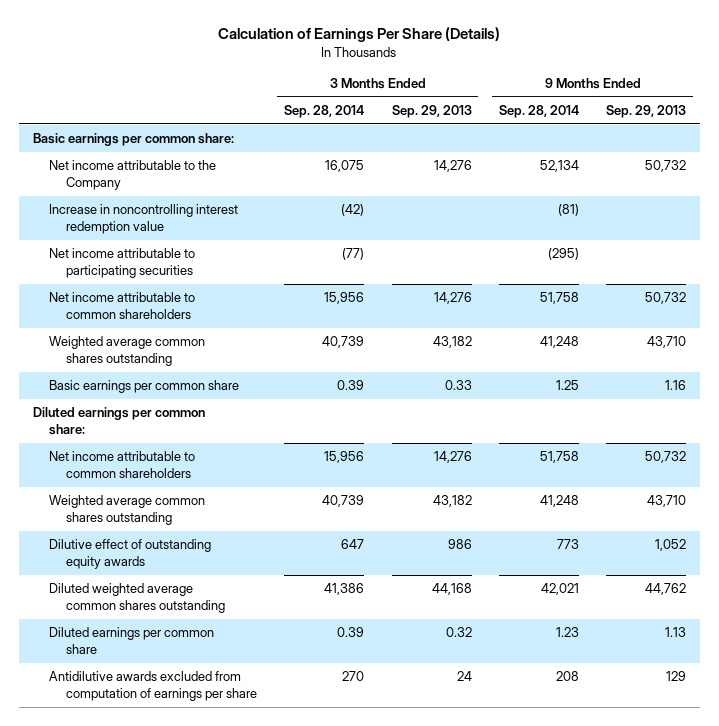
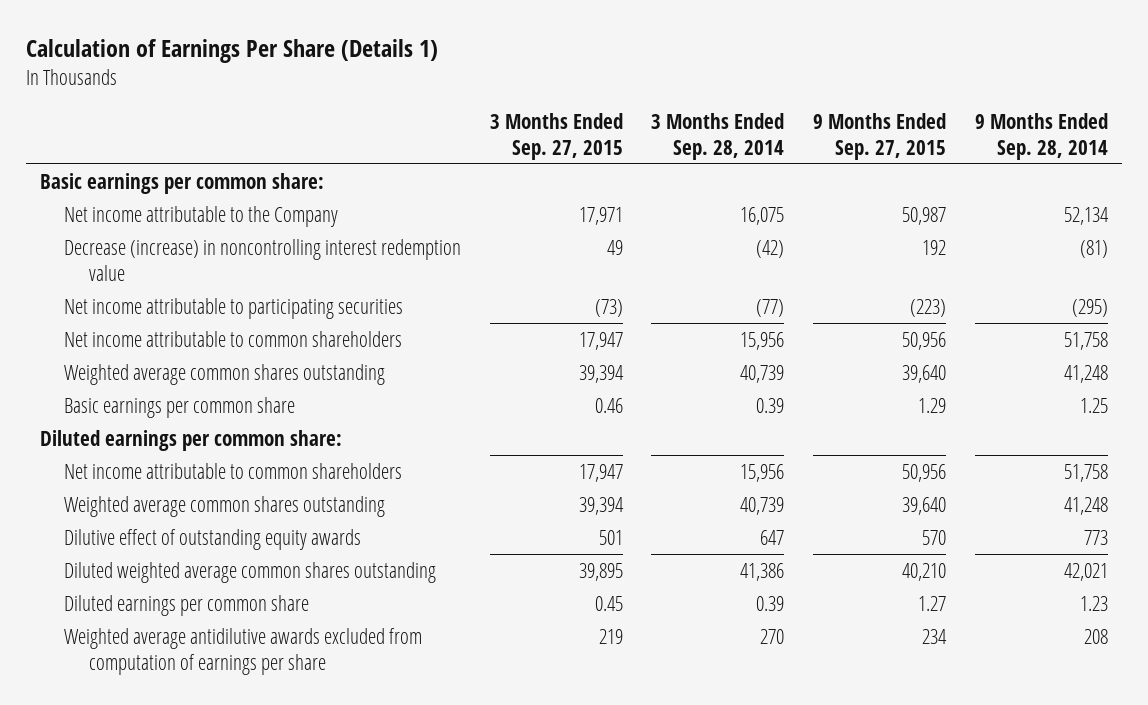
- Calculation of Earnings Per Share (Details)
+ Calculation of Earnings Per Share (Details 1)
- | 3 Months Ended Sep. 28, 2014 | 3 Months Ended Sep. 29, 2013 | 9 Months Ended Sep. 28, 2014 | 9 Months Ended Sep. 29, 2013
+ | 3 Months Ended Sep. 27, 2015 | 3 Months Ended Sep. 28, 2014 | 9 Months Ended Sep. 27, 2015 | 9 Months Ended Sep. 28, 2014
- Increase in noncontrolling interest redemption value | (42) | | (81) |
+ Decrease (increase) in noncontrolling interest redemption value | 49 | (42) | 192 | (81)
- Antidilutive awards excluded from computation of earnings per share | 270 | 24 | 208 | 129
+ Weighted average antidilutive awards excluded from computation of earnings per share | 219 | 270 | 234 | 208

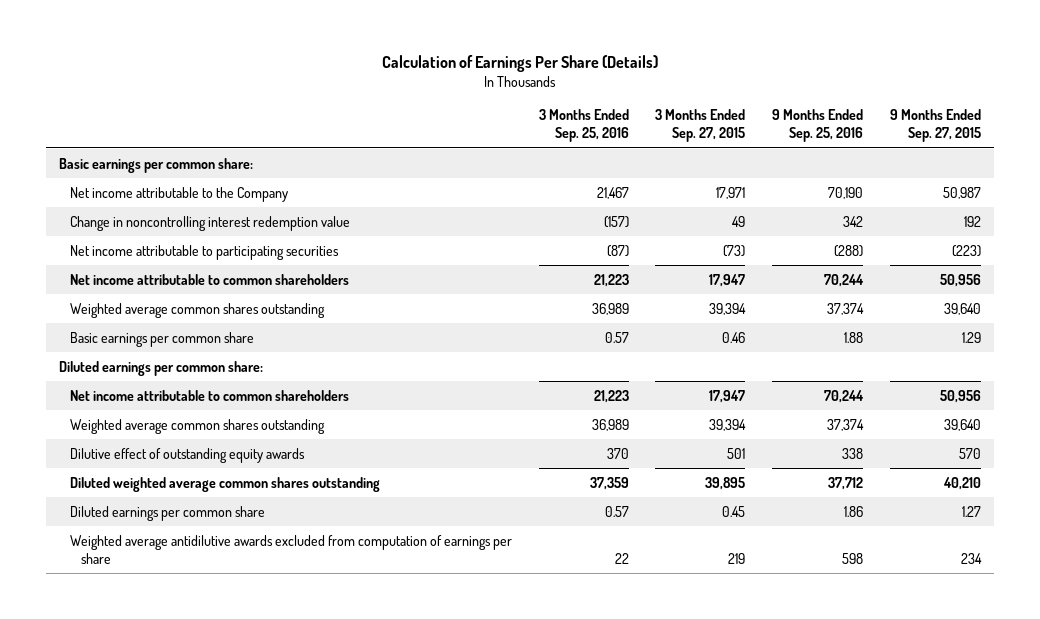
- Calculation of Earnings Per Share (Details 1)
+ Calculation of Earnings Per Share (Details)
- | 3 Months Ended Sep. 27, 2015 | 3 Months Ended Sep. 28, 2014 | 9 Months Ended Sep. 27, 2015 | 9 Months Ended Sep. 28, 2014
+ | 3 Months Ended Sep. 25, 2016 | 3 Months Ended Sep. 27, 2015 | 9 Months Ended Sep. 25, 2016 | 9 Months Ended Sep. 27, 2015
- Decrease (increase) in noncontrolling interest redemption value | 49 | (42) | 192 | (81)
+ Change in noncontrolling interest redemption value | (157) | 49 | 342 | 192

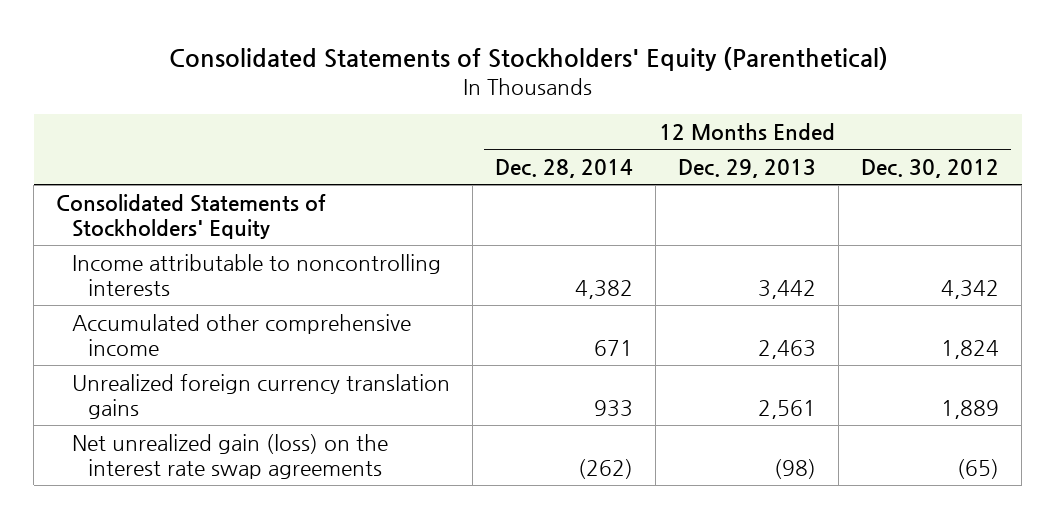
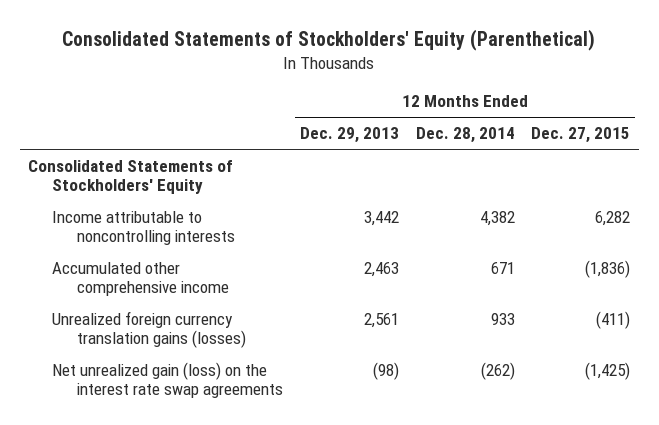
- | 12 Months Ended Dec. 28, 2014 | 12 Months Ended Dec. 29, 2013 | 12 Months Ended Dec. 30, 2012
+ | 12 Months Ended Dec. 29, 2013 | 12 Months Ended Dec. 28, 2014 | 12 Months Ended Dec. 27, 2015
- Unrealized foreign currency translation gains | 933 | 2,561 | 1,889
+ Unrealized foreign currency translation gains (losses) | 2,561 | 933 | (411)

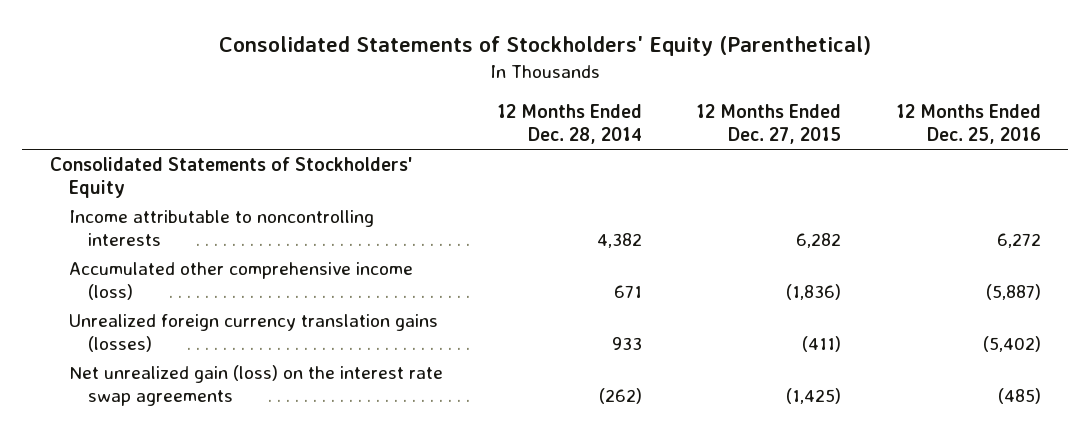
- | 12 Months Ended Dec. 29, 2013 | 12 Months Ended Dec. 28, 2014 | 12 Months Ended Dec. 27, 2015
+ | 12 Months Ended Dec. 28, 2014 | 12 Months Ended Dec. 27, 2015 | 12 Months Ended Dec. 25, 2016
- Accumulated other comprehensive income | 2,463 | 671 | (1,836)
+ Accumulated other comprehensive income (loss) | 671 | (1,836) | (5,887)

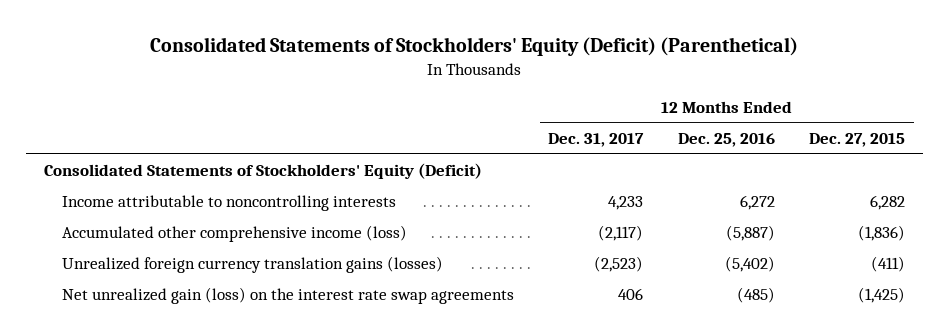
- Consolidated Statements of Stockholders' Equity (Parenthetical)
+ Consolidated Statements of Stockholders' Equity (Deficit) (Parenthetical)
- | 12 Months Ended Dec. 28, 2014 | 12 Months Ended Dec. 27, 2015 | 12 Months Ended Dec. 25, 2016
+ | 12 Months Ended Dec. 31, 2017 | 12 Months Ended Dec. 25, 2016 | 12 Months Ended Dec. 27, 2015
- Consolidated Statements of Stockholders' Equity
+ Consolidated Statements of Stockholders' Equity (Deficit)

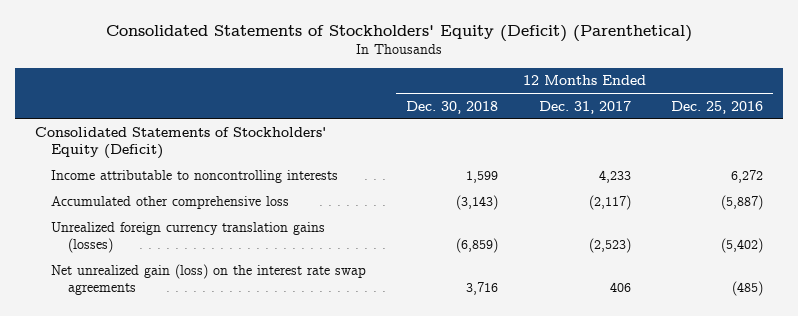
- | 12 Months Ended Dec. 31, 2017 | 12 Months Ended Dec. 25, 2016 | 12 Months Ended Dec. 27, 2015
+ | 12 Months Ended Dec. 30, 2018 | 12 Months Ended Dec. 31, 2017 | 12 Months Ended Dec. 25, 2016
- Accumulated other comprehensive income (loss) | (2,117) | (5,887) | (1,836)
+ Accumulated other comprehensive loss | (3,143) | (2,117) | (5,887)

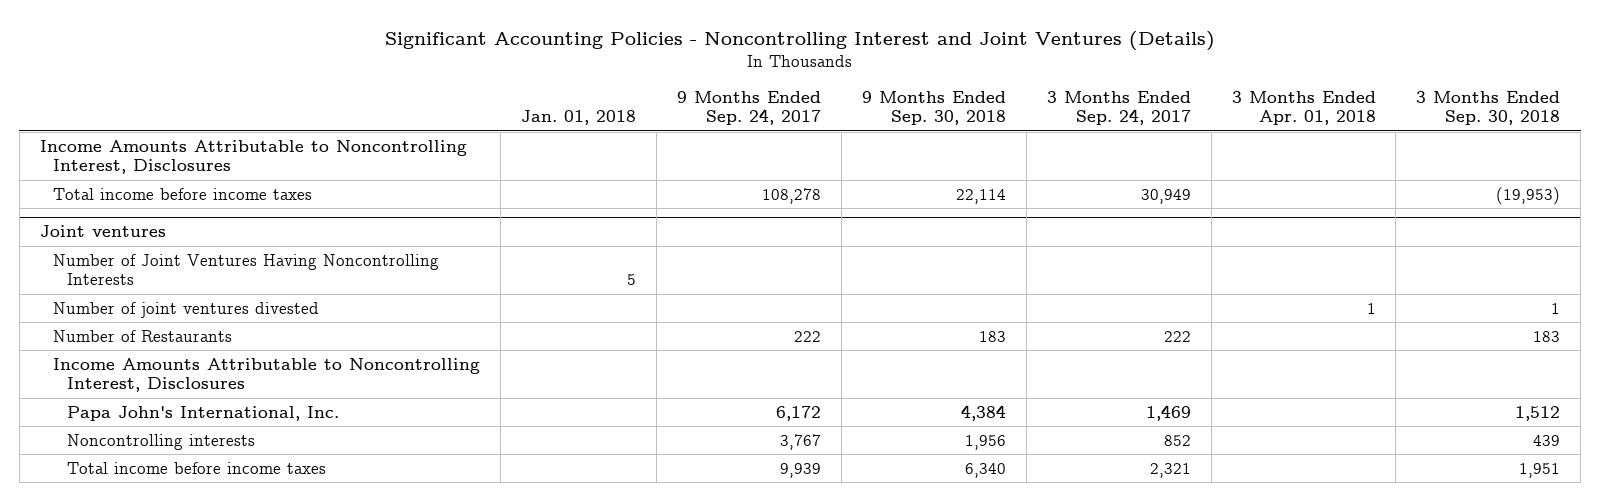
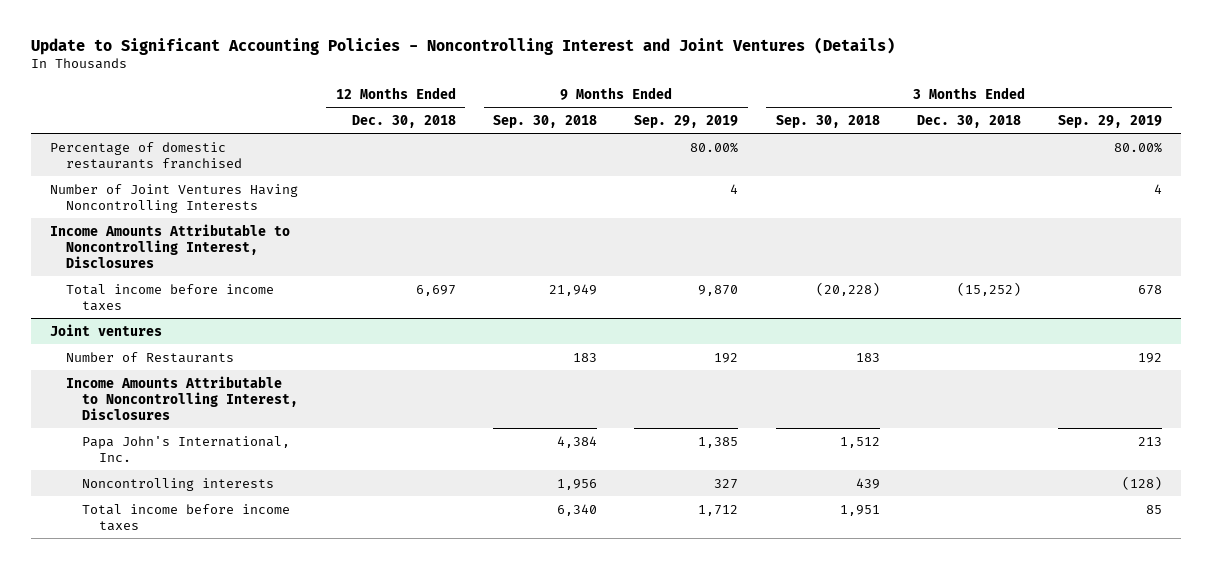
- Significant Accounting Policies - Noncontrolling Interest and Joint Ventures (Details)
+ Update to Significant Accounting Policies - Noncontrolling Interest and Joint Ventures (Details)
- | Jan. 01, 2018 | 9 Months Ended Sep. 24, 2017 | 9 Months Ended Sep. 30, 2018 | 3 Months Ended Sep. 24, 2017 | 3 Months Ended Apr. 01, 2018 | 3 Months Ended Sep. 30, 2018
+ | 12 Months Ended Dec. 30, 2018 | 9 Months Ended Sep. 30, 2018 | 9 Months Ended Sep. 29, 2019 | 3 Months Ended Sep. 30, 2018 | 3 Months Ended Dec. 30, 2018 | 3 Months Ended Sep. 29, 2019
+ Percentage of domestic restaurants franchised | | | 80.00% | | | 80.00%
+ Number of Joint Ventures Having Noncontrolling Interests | | | 4 | | | 4
- Total income before income taxes | | 108,278 | 22,114 | 30,949 | | (19,953)
+ Total income before income taxes | 6,697 | 21,949 | 9,870 | (20,228) | (15,252) | 678
@ Joint ventures
- Number of Joint Ventures Having Noncontrolling Interests | 5 | | | | |
- Number of joint ventures divested | | | | | 1 | 1

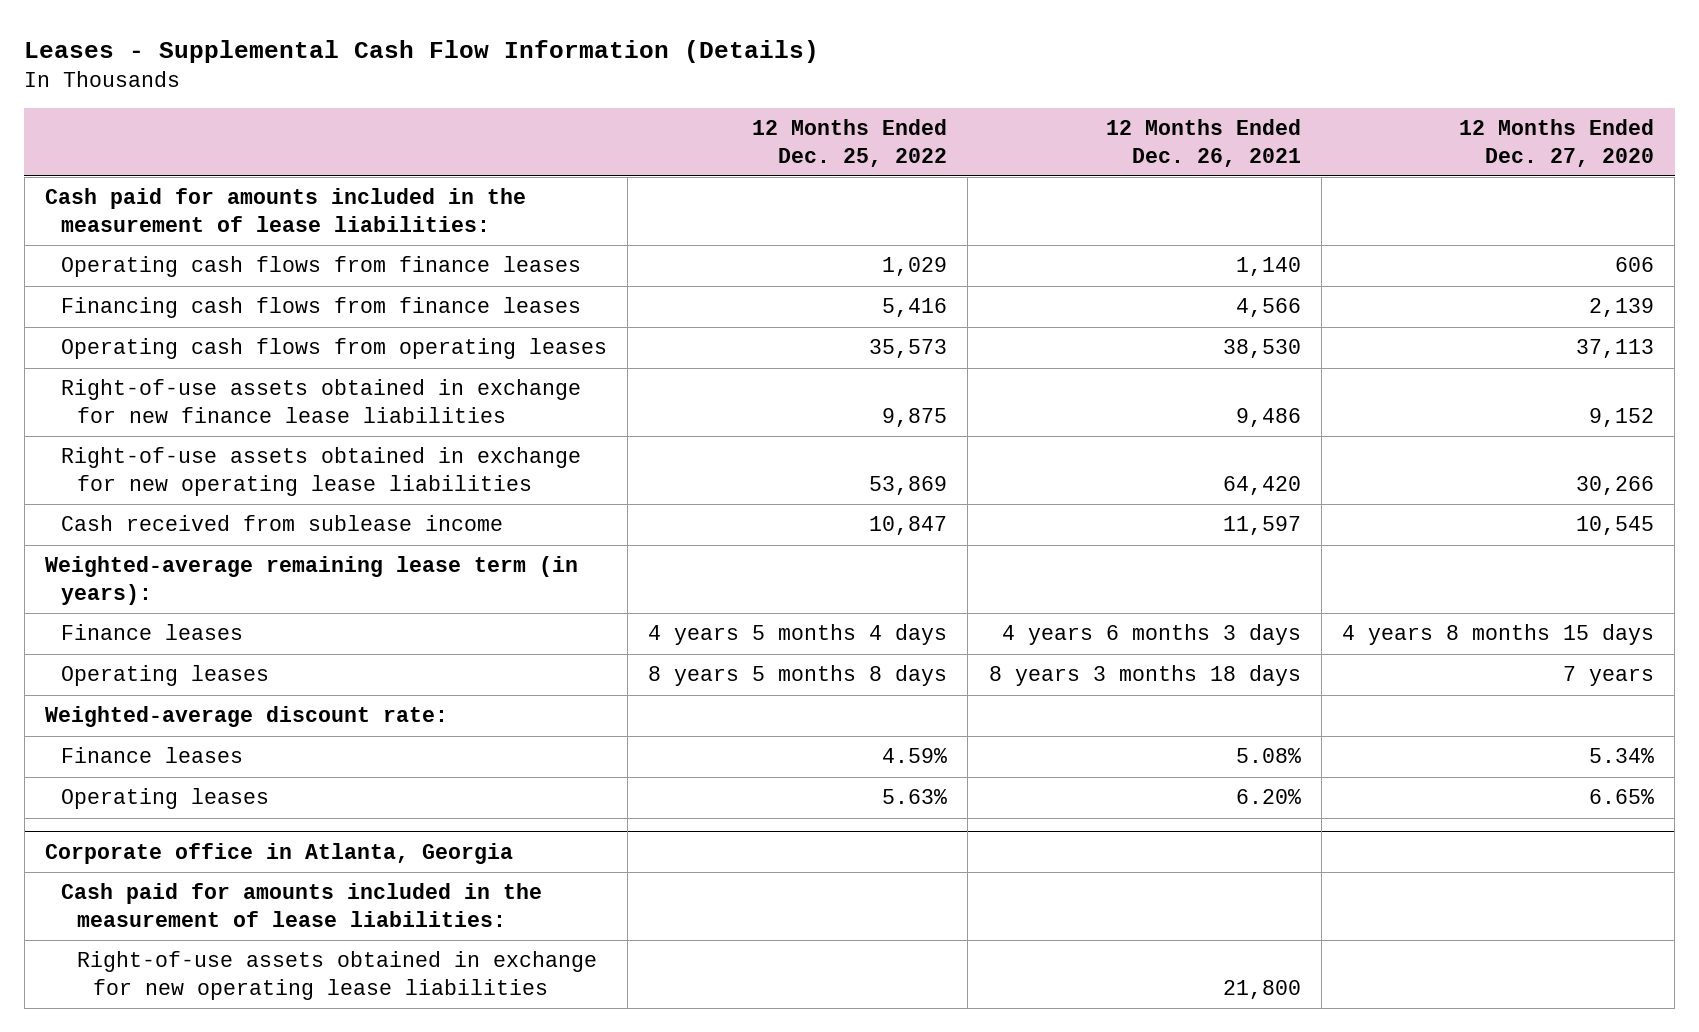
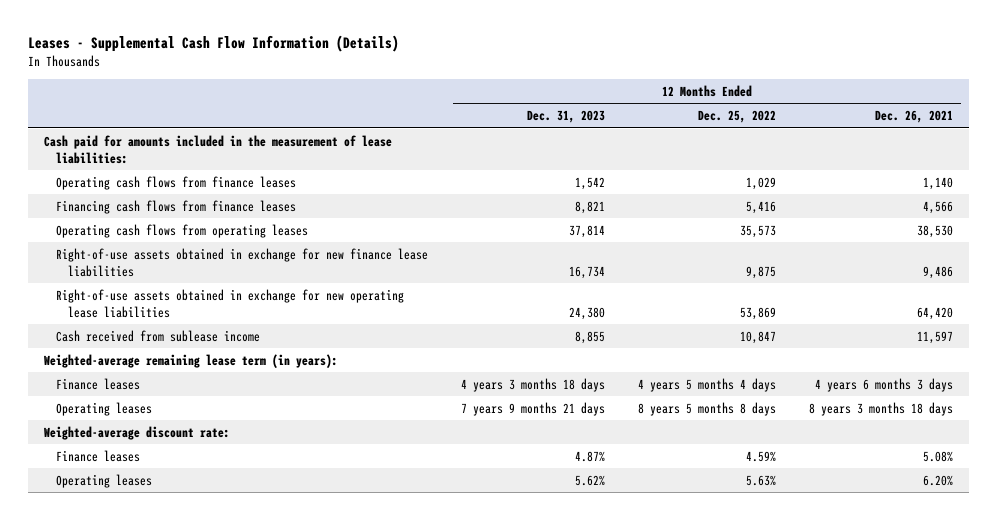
- | 12 Months Ended Dec. 25, 2022 | 12 Months Ended Dec. 26, 2021 | 12 Months Ended Dec. 27, 2020
+ | 12 Months Ended Dec. 31, 2023 | 12 Months Ended Dec. 25, 2022 | 12 Months Ended Dec. 26, 2021
- Corporate office in Atlanta, Georgia
- Cash paid for amounts included in the measurement of lease liabilities:
- Right-of-use assets obtained in exchange for new operating lease liabilities | | 21,800 |

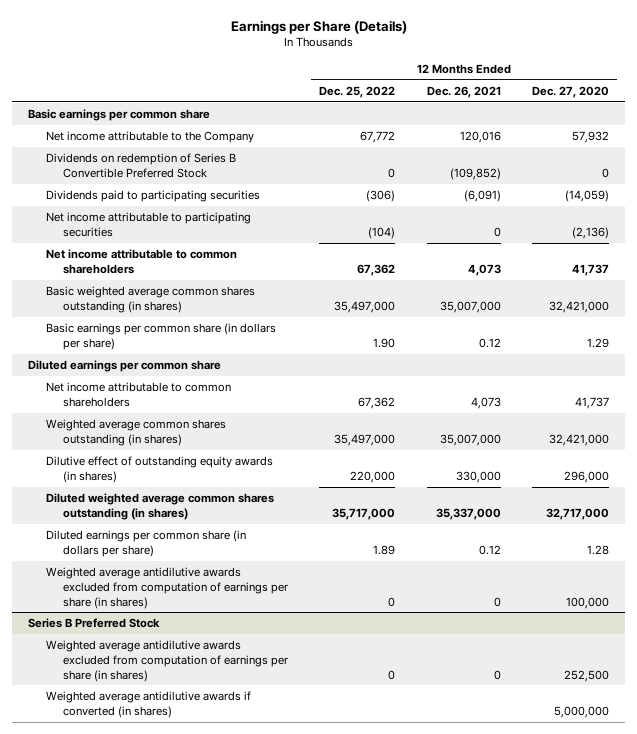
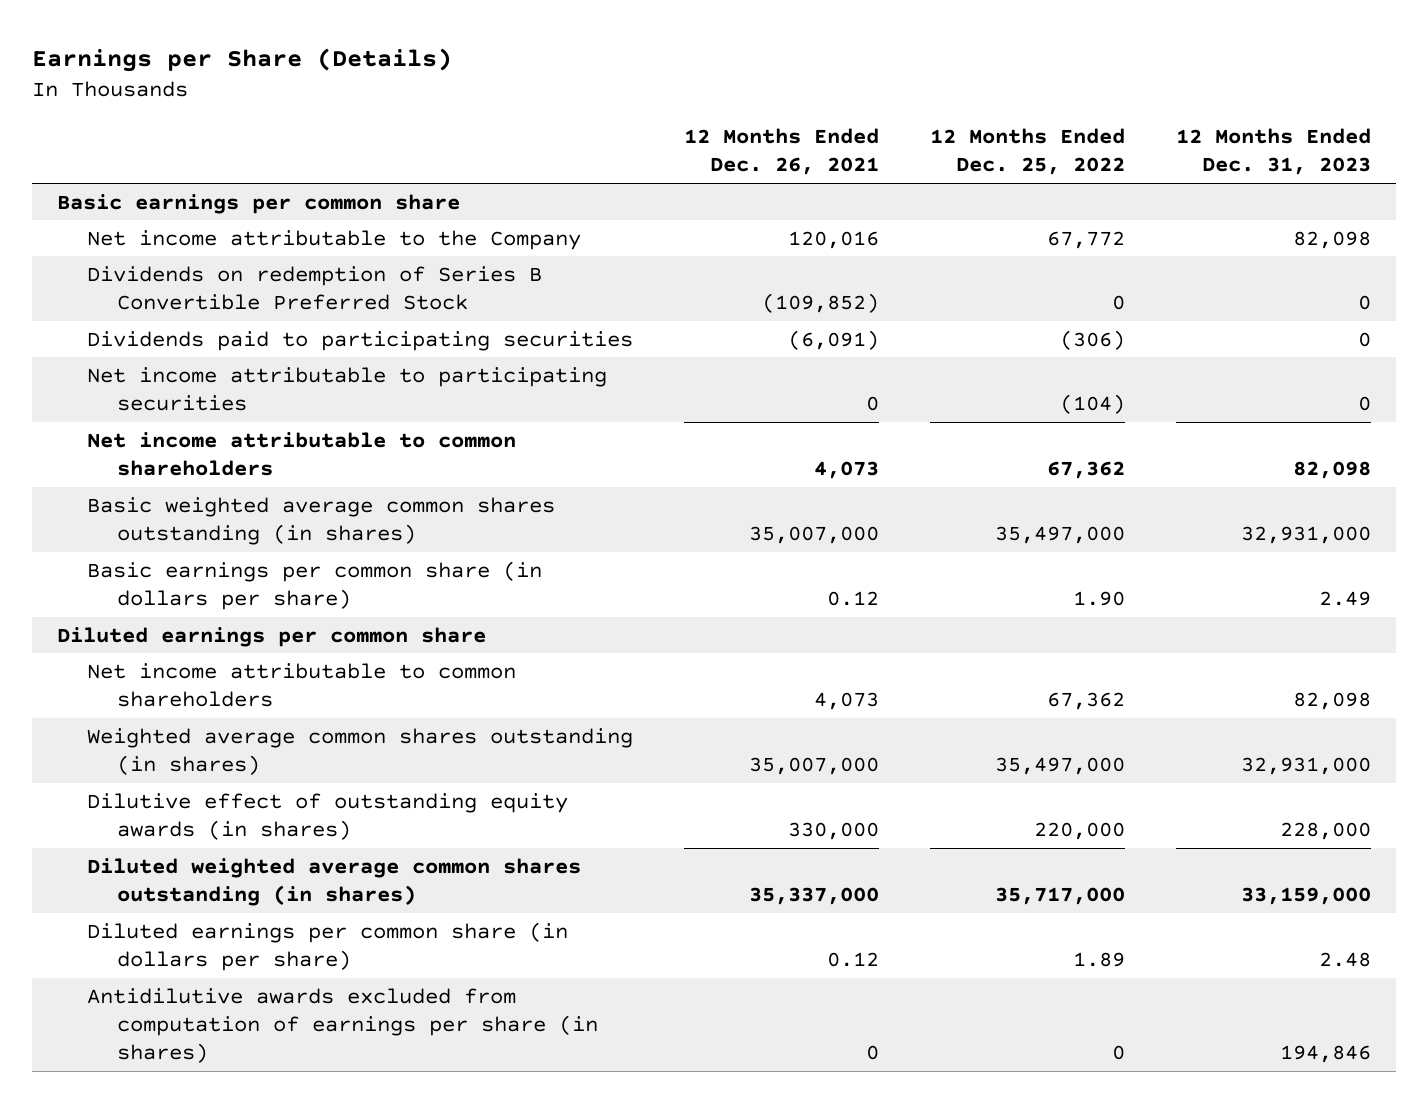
- | 12 Months Ended Dec. 25, 2022 | 12 Months Ended Dec. 26, 2021 | 12 Months Ended Dec. 27, 2020
+ | 12 Months Ended Dec. 26, 2021 | 12 Months Ended Dec. 25, 2022 | 12 Months Ended Dec. 31, 2023
- Weighted average antidilutive awards excluded from computation of earnings per share (in shares) | 0 | 0 | 100,000
- Series B Preferred Stock
- Weighted average antidilutive awards excluded from computation of earnings per share (in shares) | 0 | 0 | 252,500
- Weighted average antidilutive awards if converted (in shares) | | | 5,000,000
+ Antidilutive awards excluded from computation of earnings per share (in shares) | 0 | 0 | 194,846

